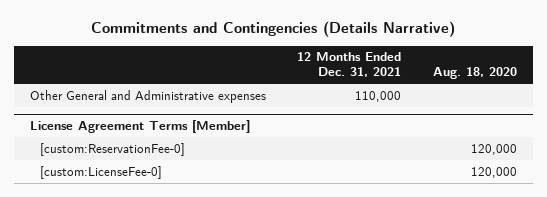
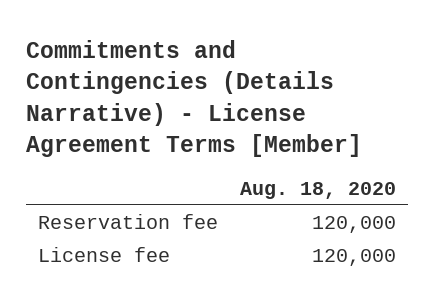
- Commitments and Contingencies (Details Narrative)
+ Commitments and Contingencies (Details Narrative) - License Agreement Terms [Member]
- | 12 Months Ended Dec. 31, 2021 | Aug. 18, 2020
+ | Aug. 18, 2020
- Other General and Administrative expenses | 110,000 |
- License Agreement Terms [Member]
- [custom:ReservationFee-0] | | 120,000
- [custom:LicenseFee-0] | | 120,000
+ Reservation fee | 120,000
+ License fee | 120,000

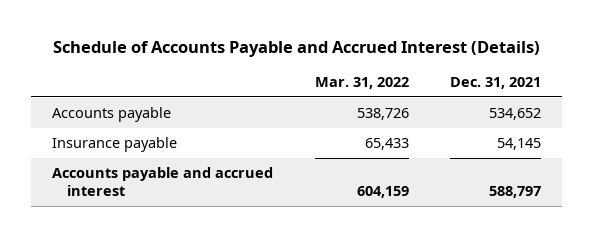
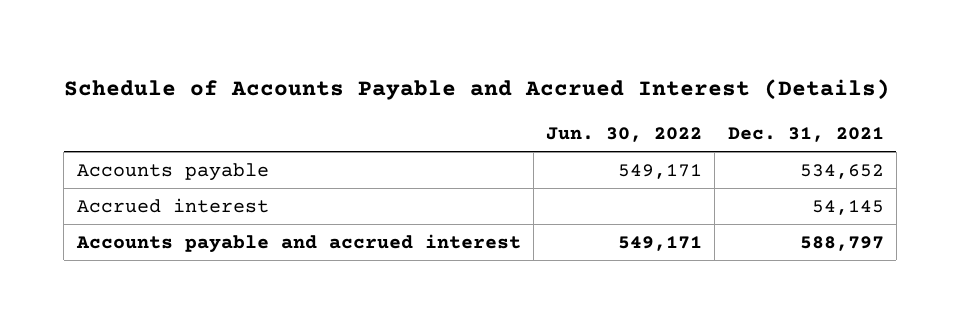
- | Mar. 31, 2022 | Dec. 31, 2021
+ | Jun. 30, 2022 | Dec. 31, 2021
- Insurance payable | 65,433 | 54,145
+ Accrued interest | | 54,145

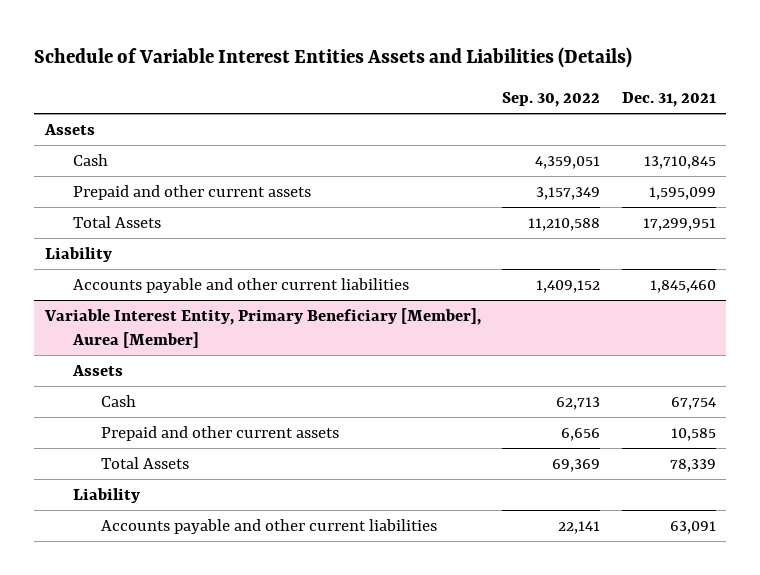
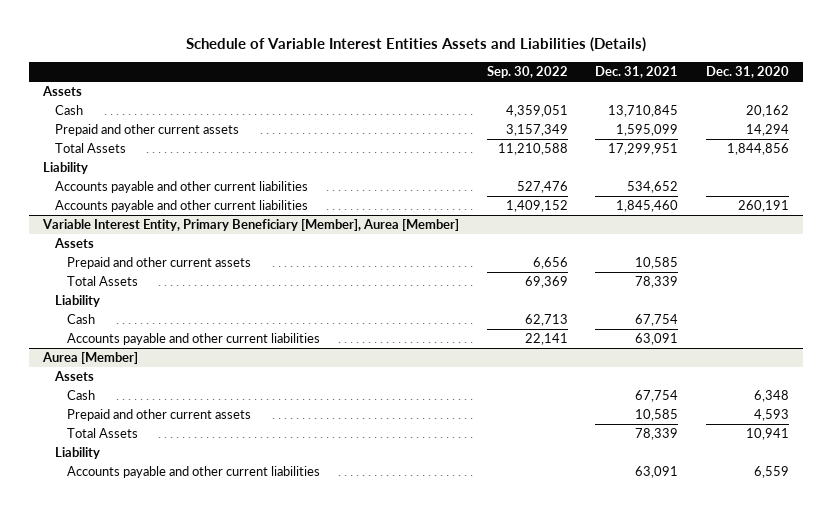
- | Sep. 30, 2022 | Dec. 31, 2021
+ | Sep. 30, 2022 | Dec. 31, 2021 | Dec. 31, 2020
+ Accounts payable and other current liabilities | 527,476 | 534,652 |
@ Variable Interest Entity, Primary Beneficiary [Member], Aurea [Member]
moved down: Cash | 62,713 | 67,754 |
+ Aurea [Member]
+ Assets
+ Cash | | 67,754 | 6,348
+ Prepaid and other current assets | | 10,585 | 4,593
+ Total Assets | | 78,339 | 10,941
+ Liability
+ Accounts payable and other current liabilities | | 63,091 | 6,559

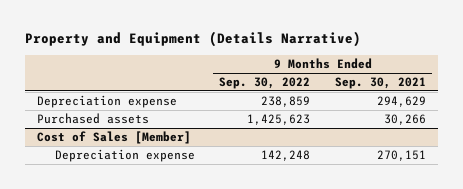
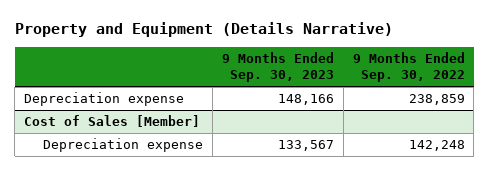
- | 9 Months Ended Sep. 30, 2022 | 9 Months Ended Sep. 30, 2021
+ | 9 Months Ended Sep. 30, 2023 | 9 Months Ended Sep. 30, 2022
- Purchased assets | 1,425,623 | 30,266

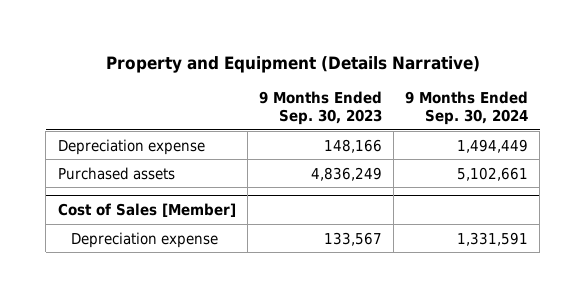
- | 9 Months Ended Sep. 30, 2023 | 9 Months Ended Sep. 30, 2022
+ | 9 Months Ended Sep. 30, 2023 | 9 Months Ended Sep. 30, 2024
+ Purchased assets | 4,836,249 | 5,102,661

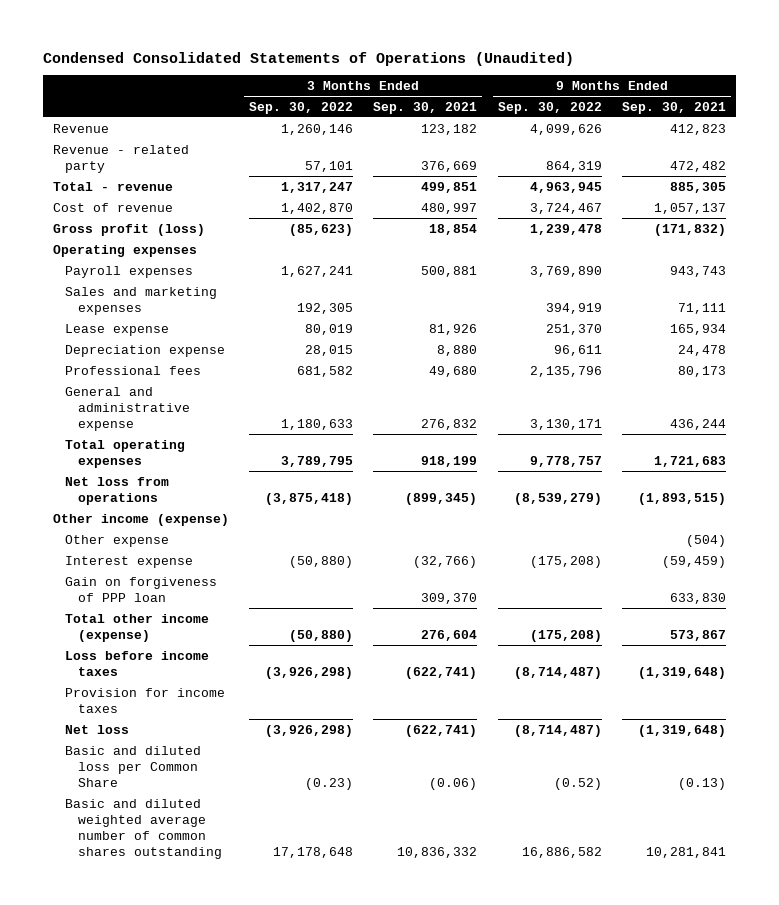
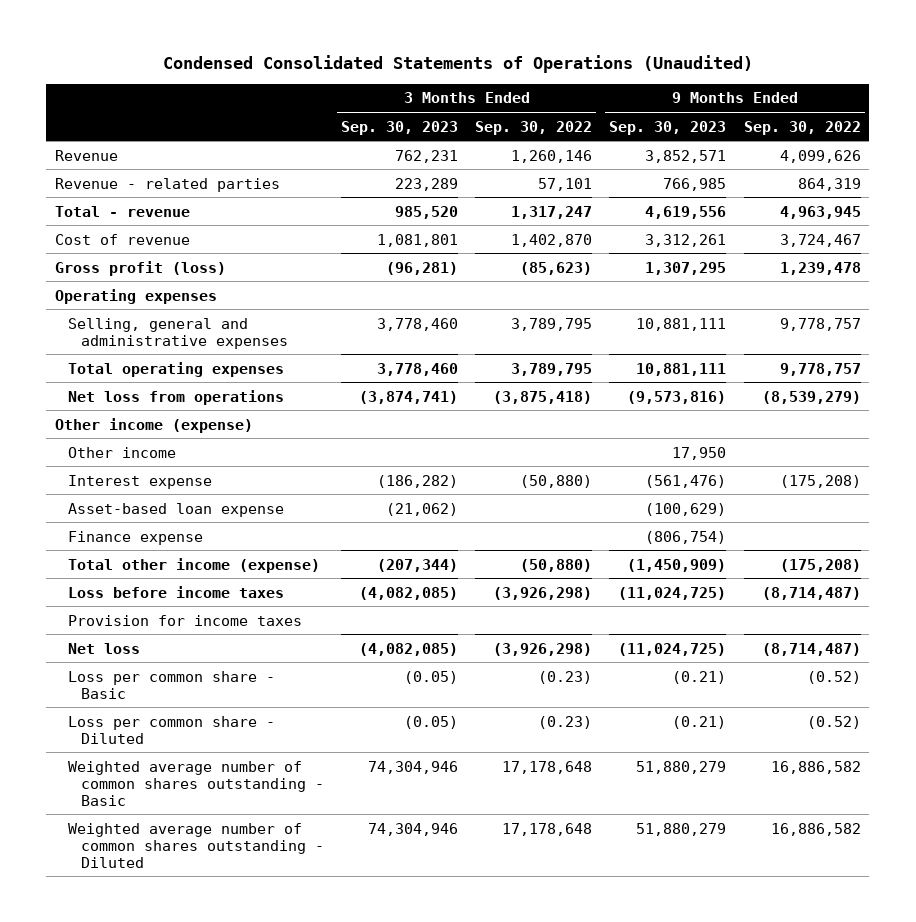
- | 3 Months Ended Sep. 30, 2022 | 3 Months Ended Sep. 30, 2021 | 9 Months Ended Sep. 30, 2022 | 9 Months Ended Sep. 30, 2021
+ | 3 Months Ended Sep. 30, 2023 | 3 Months Ended Sep. 30, 2022 | 9 Months Ended Sep. 30, 2023 | 9 Months Ended Sep. 30, 2022
- Revenue - related party | 57,101 | 376,669 | 864,319 | 472,482
+ Revenue - related parties | 223,289 | 57,101 | 766,985 | 864,319
- Payroll expenses | 1,627,241 | 500,881 | 3,769,890 | 943,743
- Sales and marketing expenses | 192,305 | | 394,919 | 71,111
- Lease expense | 80,019 | 81,926 | 251,370 | 165,934
- Depreciation expense | 28,015 | 8,880 | 96,611 | 24,478
- Professional fees | 681,582 | 49,680 | 2,135,796 | 80,173
- General and administrative expense | 1,180,633 | 276,832 | 3,130,171 | 436,244
+ Selling, general and administrative expenses | 3,778,460 | 3,789,795 | 10,881,111 | 9,778,757
- Other expense | | | | (504)
+ Other income | | | 17,950 |
- Gain on forgiveness of PPP loan | | 309,370 | | 633,830
+ Asset-based loan expense | (21,062) | | (100,629) |
+ Finance expense | | | (806,754) |
- Basic and diluted loss per Common Share | (0.23) | (0.06) | (0.52) | (0.13)
- Basic and diluted weighted average number of common shares outstanding | 17,178,648 | 10,836,332 | 16,886,582 | 10,281,841
+ Loss per common share - Basic | (0.05) | (0.23) | (0.21) | (0.52)
+ Loss per common share - Diluted | (0.05) | (0.23) | (0.21) | (0.52)
+ Weighted average number of common shares outstanding - Basic | 74,304,946 | 17,178,648 | 51,880,279 | 16,886,582
+ Weighted average number of common shares outstanding - Diluted | 74,304,946 | 17,178,648 | 51,880,279 | 16,886,582

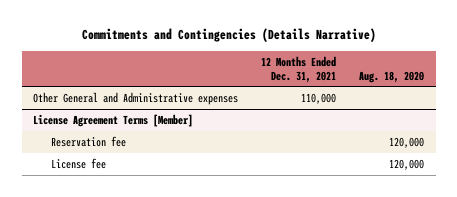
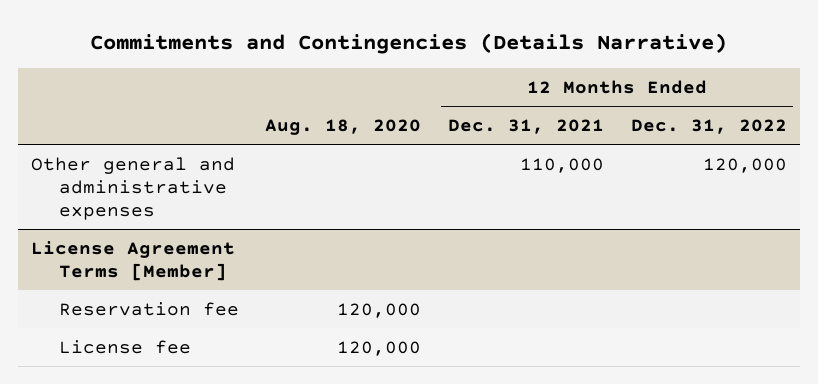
- | 12 Months Ended Dec. 31, 2021 | Aug. 18, 2020
+ | Aug. 18, 2020 | 12 Months Ended Dec. 31, 2021 | 12 Months Ended Dec. 31, 2022
- Other General and Administrative expenses | 110,000 |
+ Other general and administrative expenses | | 110,000 | 120,000

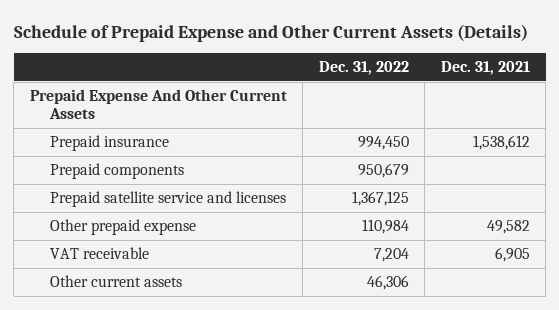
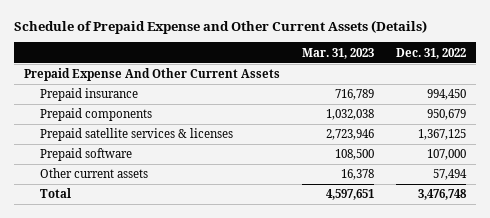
- | Dec. 31, 2022 | Dec. 31, 2021
+ | Mar. 31, 2023 | Dec. 31, 2022
- Prepaid satellite service and licenses | 1,367,125 |
- Other prepaid expense | 110,984 | 49,582
- VAT receivable | 7,204 | 6,905
- Other current assets | 46,306 |
+ Prepaid satellite services & licenses | 2,723,946 | 1,367,125
+ Prepaid software | 108,500 | 107,000
+ Other current assets | 16,378 | 57,494
+ Total | 4,597,651 | 3,476,748

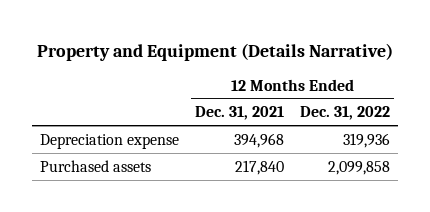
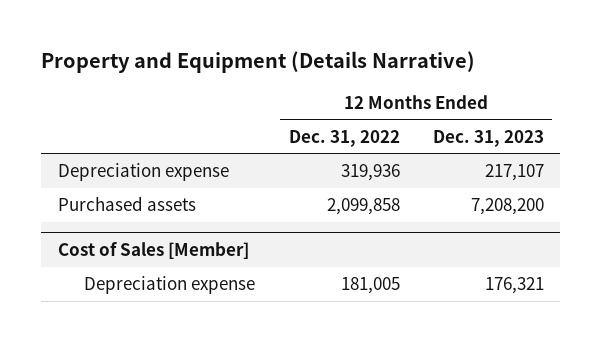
- | 12 Months Ended Dec. 31, 2021 | 12 Months Ended Dec. 31, 2022
+ | 12 Months Ended Dec. 31, 2022 | 12 Months Ended Dec. 31, 2023
+ Cost of Sales [Member]
+ Depreciation expense | 181,005 | 176,321

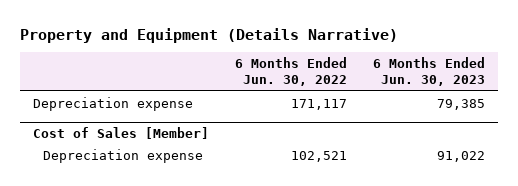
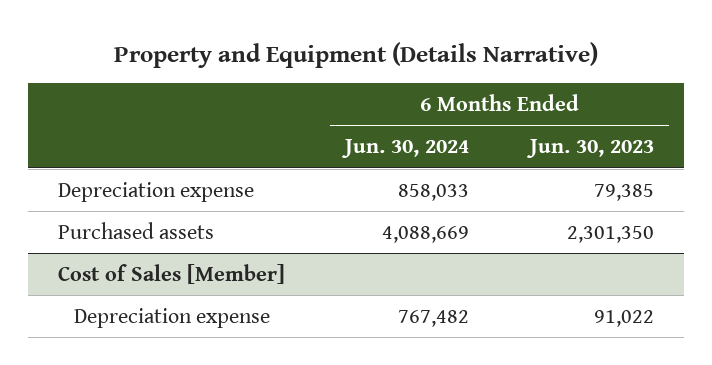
- | 6 Months Ended Jun. 30, 2022 | 6 Months Ended Jun. 30, 2023
+ | 6 Months Ended Jun. 30, 2024 | 6 Months Ended Jun. 30, 2023
+ Purchased assets | 4,088,669 | 2,301,350

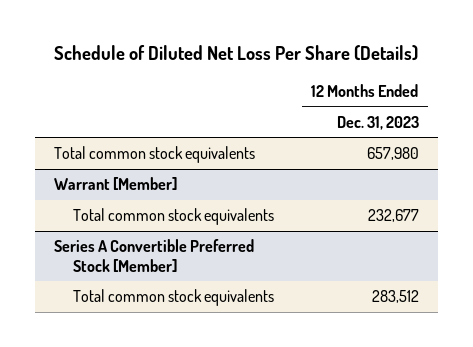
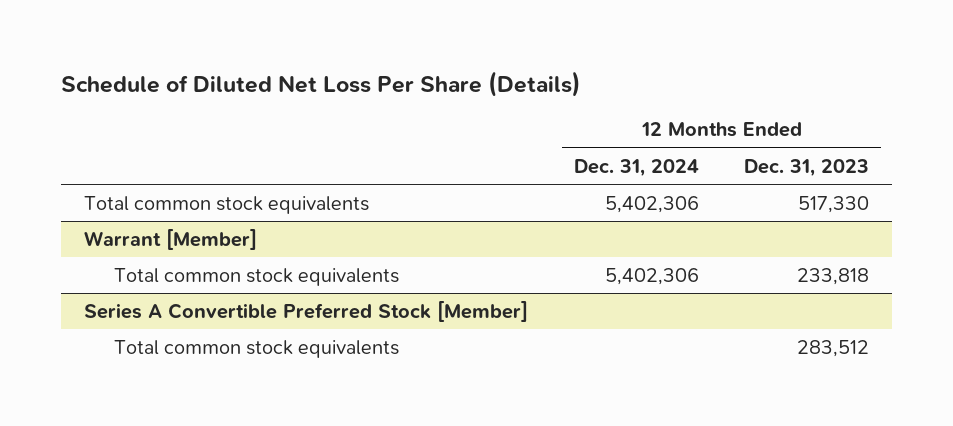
- | 12 Months Ended Dec. 31, 2023
+ | 12 Months Ended Dec. 31, 2024 | 12 Months Ended Dec. 31, 2023
- Total common stock equivalents | 657,980
+ Total common stock equivalents | 5,402,306 | 517,330
@ Warrant [Member]
- Total common stock equivalents | 232,677
+ Total common stock equivalents | 5,402,306 | 233,818

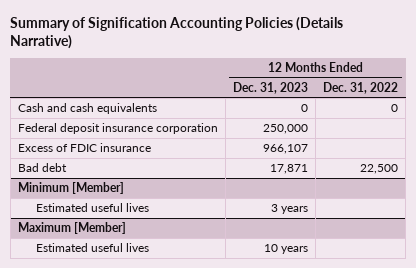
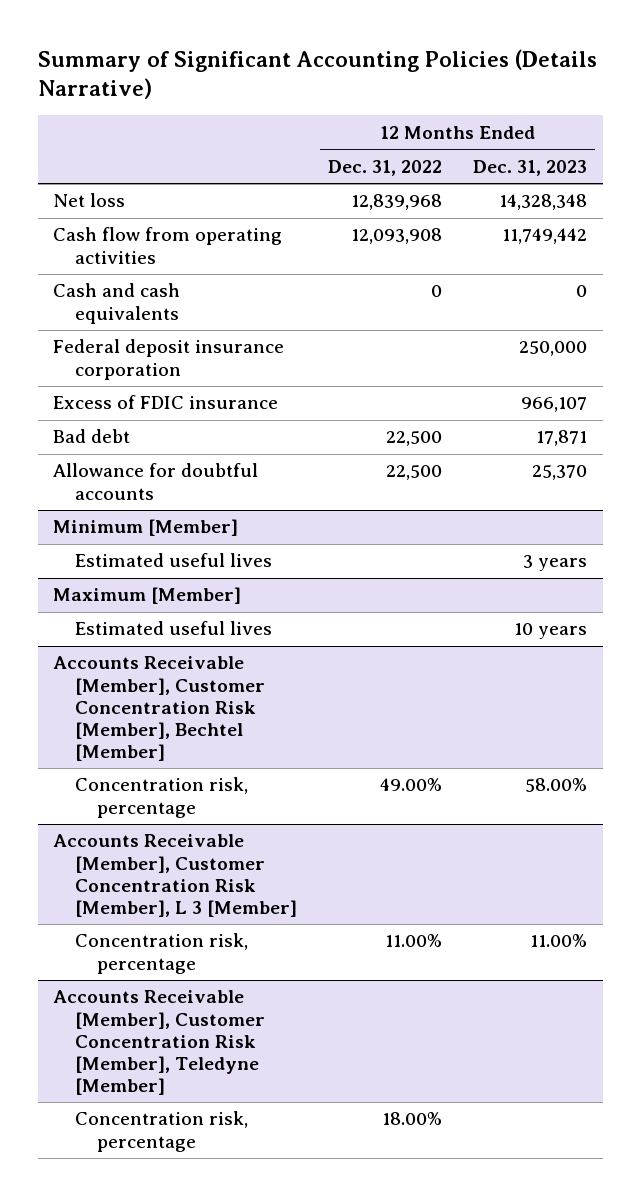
- Summary of Signification Accounting Policies (Details Narrative)
+ Summary of Significant Accounting Policies (Details Narrative)
- | 12 Months Ended Dec. 31, 2023 | 12 Months Ended Dec. 31, 2022
+ | 12 Months Ended Dec. 31, 2022 | 12 Months Ended Dec. 31, 2023
+ Net loss | 12,839,968 | 14,328,348
+ Cash flow from operating activities | 12,093,908 | 11,749,442
+ Allowance for doubtful accounts | 22,500 | 25,370
+ Accounts Receivable [Member], Customer Concentration Risk [Member], Bechtel [Member]
+ Concentration risk, percentage | 49.00% | 58.00%
+ Accounts Receivable [Member], Customer Concentration Risk [Member], L 3 [Member]
+ Concentration risk, percentage | 11.00% | 11.00%
+ Accounts Receivable [Member], Customer Concentration Risk [Member], Teledyne [Member]
+ Concentration risk, percentage | 18.00% |

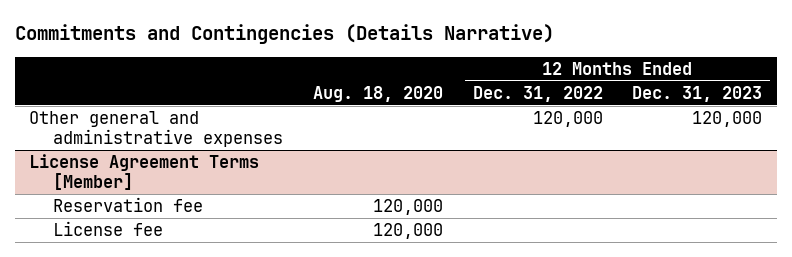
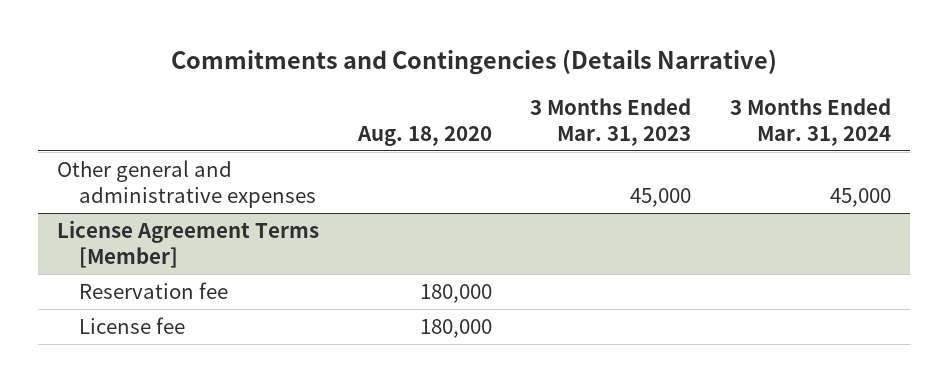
- | Aug. 18, 2020 | 12 Months Ended Dec. 31, 2022 | 12 Months Ended Dec. 31, 2023
+ | Aug. 18, 2020 | 3 Months Ended Mar. 31, 2023 | 3 Months Ended Mar. 31, 2024
@ License Agreement Terms [Member]
- Reservation fee | 120,000 | |
- License fee | 120,000 | |
+ Reservation fee | 180,000 | |
+ License fee | 180,000 | |

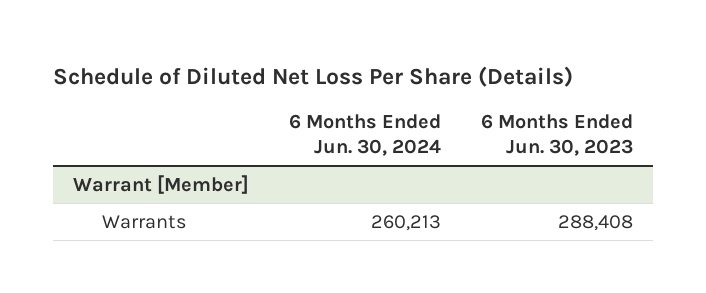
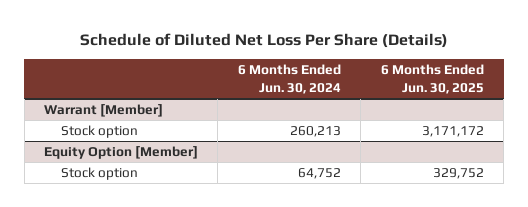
- | 6 Months Ended Jun. 30, 2024 | 6 Months Ended Jun. 30, 2023
+ | 6 Months Ended Jun. 30, 2024 | 6 Months Ended Jun. 30, 2025
@ Warrant [Member]
- Warrants | 260,213 | 288,408
+ Stock option | 260,213 | 3,171,172
+ Equity Option [Member]
+ Stock option | 64,752 | 329,752

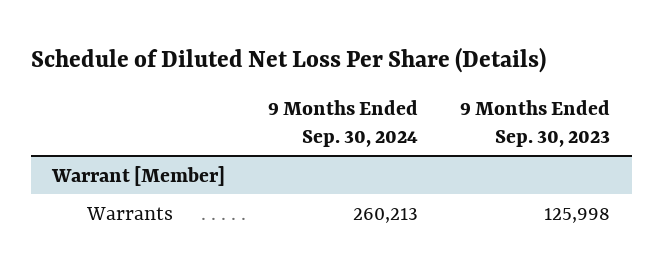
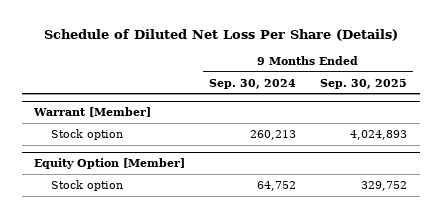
- | 9 Months Ended Sep. 30, 2024 | 9 Months Ended Sep. 30, 2023
+ | 9 Months Ended Sep. 30, 2024 | 9 Months Ended Sep. 30, 2025
@ Warrant [Member]
- Warrants | 260,213 | 125,998
+ Stock option | 260,213 | 4,024,893
+ Equity Option [Member]
+ Stock option | 64,752 | 329,752

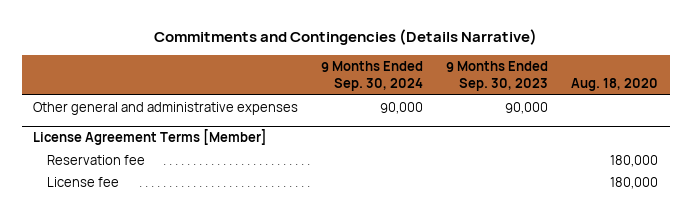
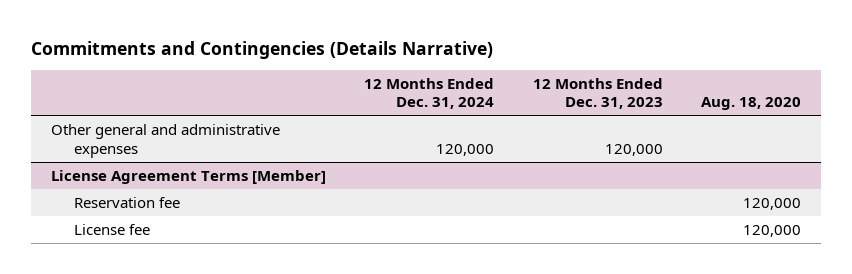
- | 9 Months Ended Sep. 30, 2024 | 9 Months Ended Sep. 30, 2023 | Aug. 18, 2020
+ | 12 Months Ended Dec. 31, 2024 | 12 Months Ended Dec. 31, 2023 | Aug. 18, 2020
@ License Agreement Terms [Member]
- Reservation fee | | | 180,000
- License fee | | | 180,000
+ Reservation fee | | | 120,000
+ License fee | | | 120,000

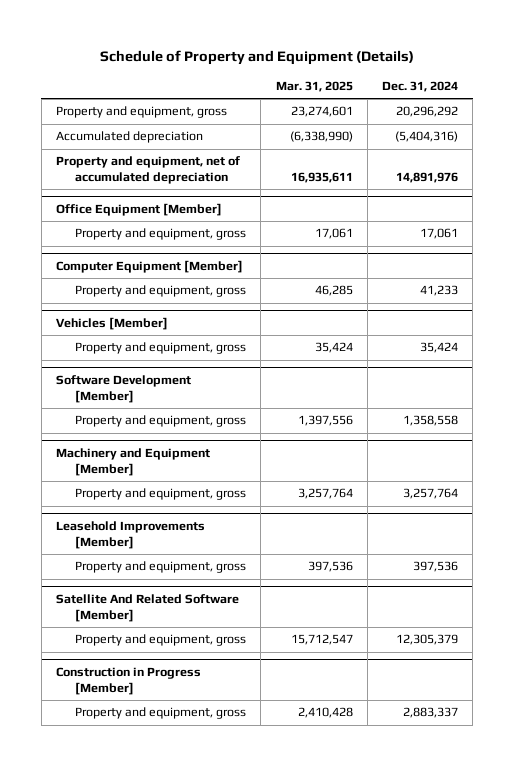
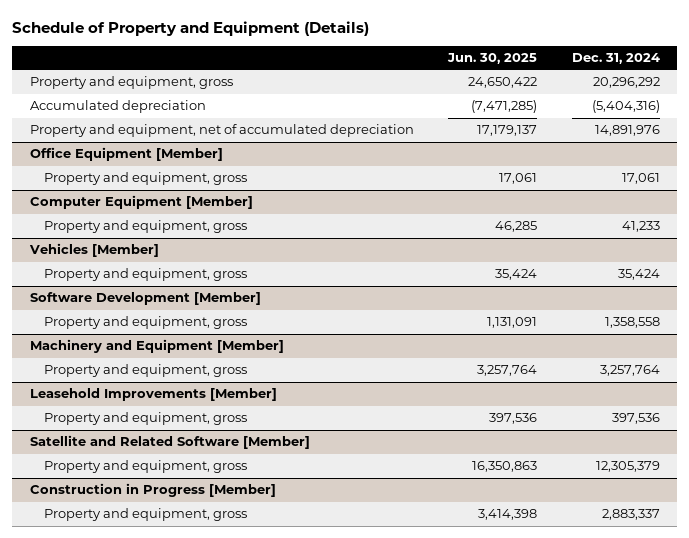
- | Mar. 31, 2025 | Dec. 31, 2024
+ | Jun. 30, 2025 | Dec. 31, 2024
- Satellite And Related Software [Member]
+ Satellite and Related Software [Member]

